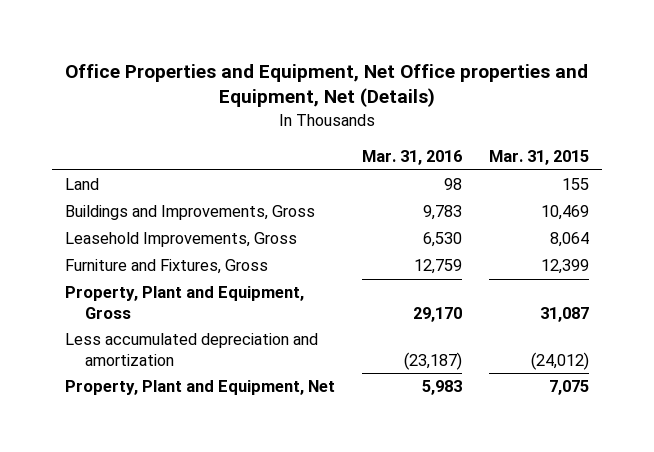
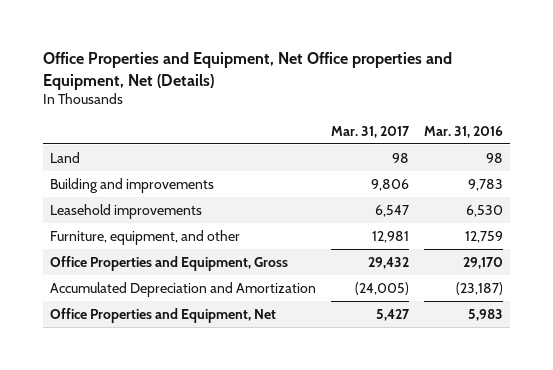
- | Mar. 31, 2016 | Mar. 31, 2015
+ | Mar. 31, 2017 | Mar. 31, 2016
- Buildings and Improvements, Gross | 9,783 | 10,469
- Leasehold Improvements, Gross | 6,530 | 8,064
- Furniture and Fixtures, Gross | 12,759 | 12,399
- Property, Plant and Equipment, Gross | 29,170 | 31,087
- Less accumulated depreciation and amortization | (23,187) | (24,012)
- Property, Plant and Equipment, Net | 5,983 | 7,075
+ Building and improvements | 9,806 | 9,783
+ Leasehold improvements | 6,547 | 6,530
+ Furniture, equipment, and other | 12,981 | 12,759
+ Office Properties and Equipment, Gross | 29,432 | 29,170
+ Accumulated Depreciation and Amortization | (24,005) | (23,187)
+ Office Properties and Equipment, Net | 5,427 | 5,983

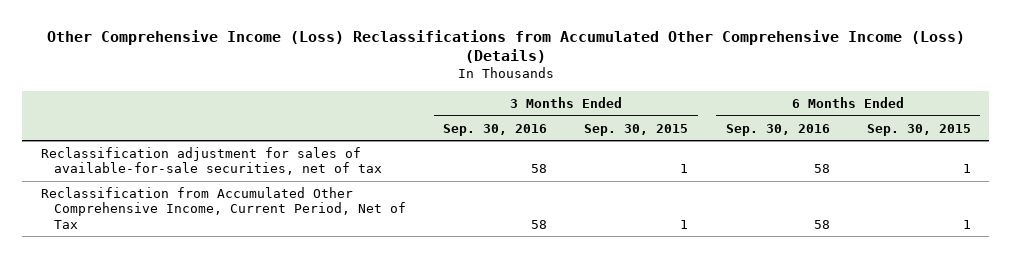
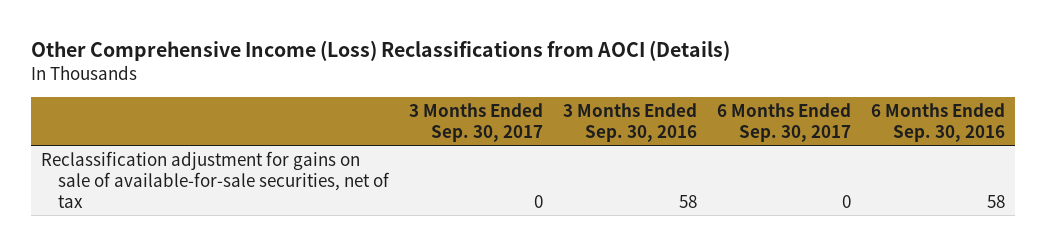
- Other Comprehensive Income (Loss) Reclassifications from Accumulated Other Comprehensive Income (Loss) (Details)
+ Other Comprehensive Income (Loss) Reclassifications from AOCI (Details)
- | 3 Months Ended Sep. 30, 2016 | 3 Months Ended Sep. 30, 2015 | 6 Months Ended Sep. 30, 2016 | 6 Months Ended Sep. 30, 2015
+ | 3 Months Ended Sep. 30, 2017 | 3 Months Ended Sep. 30, 2016 | 6 Months Ended Sep. 30, 2017 | 6 Months Ended Sep. 30, 2016
- Reclassification adjustment for sales of available-for-sale securities, net of tax | 58 | 1 | 58 | 1
- Reclassification from Accumulated Other Comprehensive Income, Current Period, Net of Tax | 58 | 1 | 58 | 1
+ Reclassification adjustment for gains on sale of available-for-sale securities, net of tax | 0 | 58 | 0 | 58

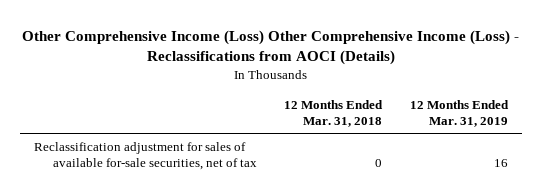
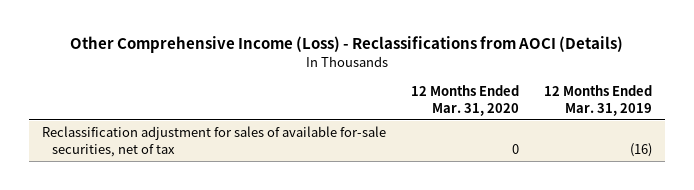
- Other Comprehensive Income (Loss) Other Comprehensive Income (Loss) - Reclassifications from AOCI (Details)
+ Other Comprehensive Income (Loss) - Reclassifications from AOCI (Details)
- | 12 Months Ended Mar. 31, 2018 | 12 Months Ended Mar. 31, 2019
+ | 12 Months Ended Mar. 31, 2020 | 12 Months Ended Mar. 31, 2019
- Reclassification adjustment for sales of available for-sale securities, net of tax | 0 | 16
+ Reclassification adjustment for sales of available for-sale securities, net of tax | 0 | (16)

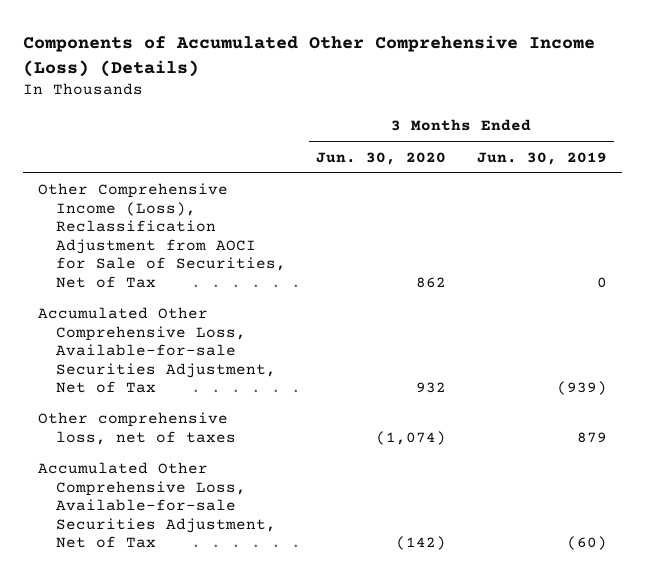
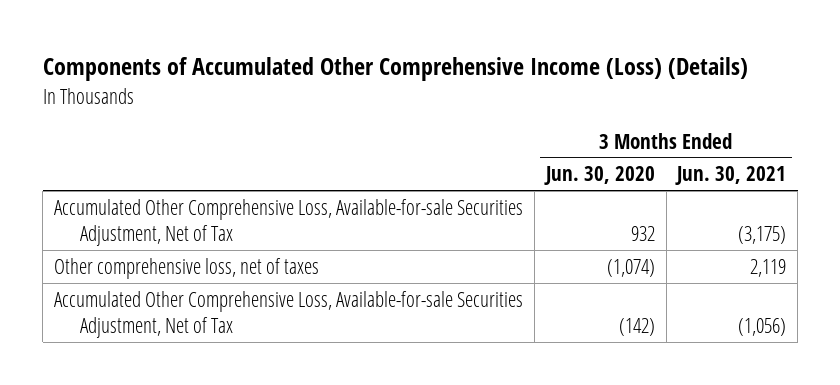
- | 3 Months Ended Jun. 30, 2020 | 3 Months Ended Jun. 30, 2019
+ | 3 Months Ended Jun. 30, 2020 | 3 Months Ended Jun. 30, 2021
- Other Comprehensive Income (Loss), Reclassification Adjustment from AOCI for Sale of Securities, Net of Tax | 862 | 0

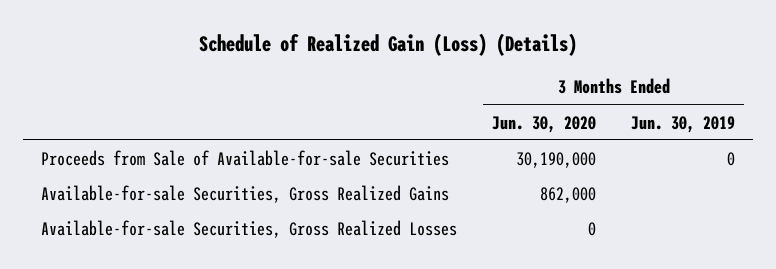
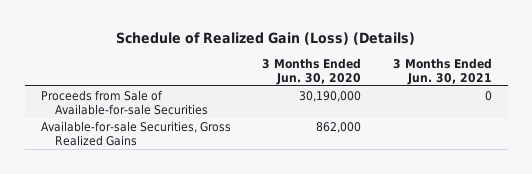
- | 3 Months Ended Jun. 30, 2020 | 3 Months Ended Jun. 30, 2019
+ | 3 Months Ended Jun. 30, 2020 | 3 Months Ended Jun. 30, 2021
- Available-for-sale Securities, Gross Realized Losses | 0 |

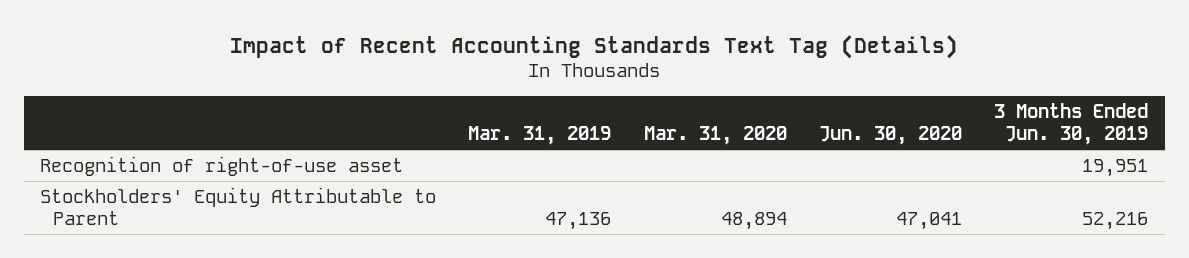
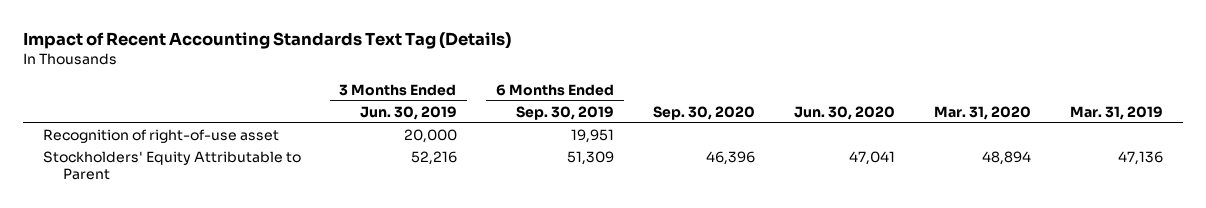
- | Mar. 31, 2019 | Mar. 31, 2020 | Jun. 30, 2020 | 3 Months Ended Jun. 30, 2019
+ | 3 Months Ended Jun. 30, 2019 | 6 Months Ended Sep. 30, 2019 | Sep. 30, 2020 | Jun. 30, 2020 | Mar. 31, 2020 | Mar. 31, 2019
- Recognition of right-of-use asset | | | | 19,951
+ Recognition of right-of-use asset | 20,000 | 19,951 | | | |

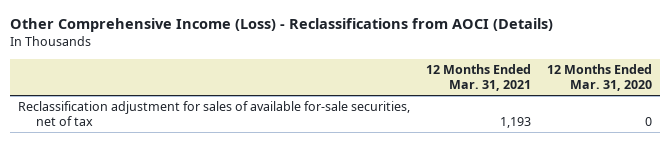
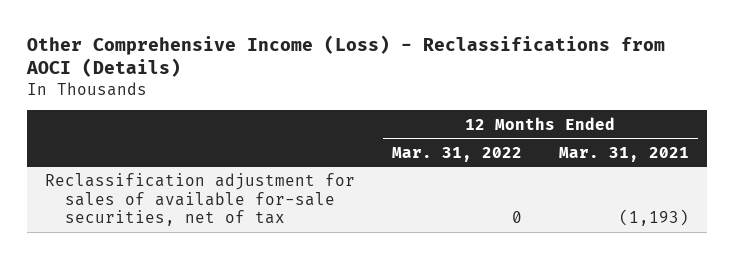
- | 12 Months Ended Mar. 31, 2021 | 12 Months Ended Mar. 31, 2020
+ | 12 Months Ended Mar. 31, 2022 | 12 Months Ended Mar. 31, 2021
- Reclassification adjustment for sales of available for-sale securities, net of tax | 1,193 | 0
+ Reclassification adjustment for sales of available for-sale securities, net of tax | 0 | (1,193)

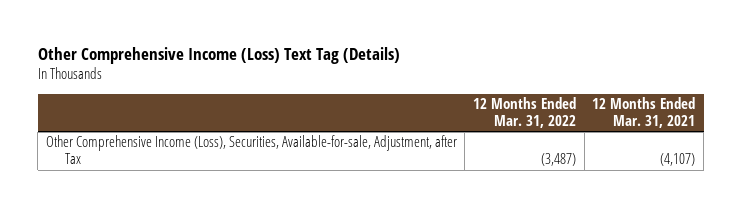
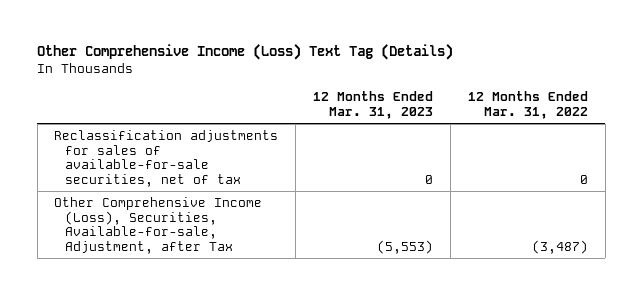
- | 12 Months Ended Mar. 31, 2022 | 12 Months Ended Mar. 31, 2021
+ | 12 Months Ended Mar. 31, 2023 | 12 Months Ended Mar. 31, 2022
+ Reclassification adjustments for sales of available-for-sale securities, net of tax | 0 | 0

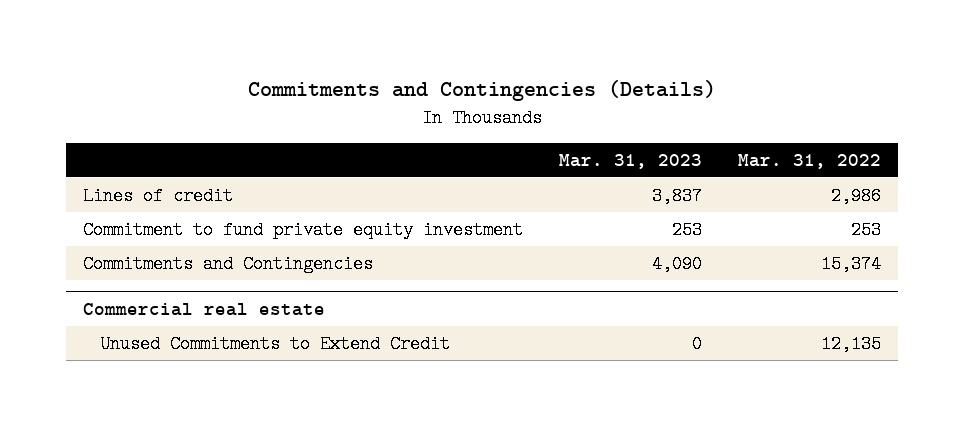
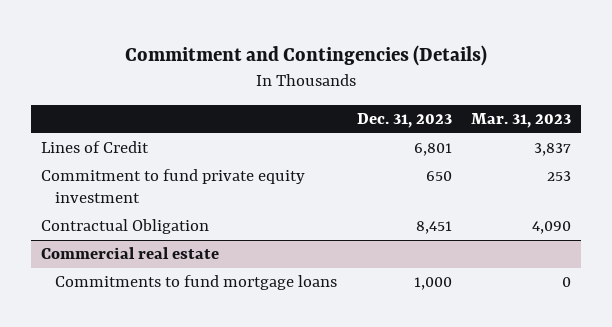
- Commitments and Contingencies (Details)
+ Commitment and Contingencies (Details)
- | Mar. 31, 2023 | Mar. 31, 2022
+ | Dec. 31, 2023 | Mar. 31, 2023
- Lines of credit | 3,837 | 2,986
+ Lines of Credit | 6,801 | 3,837
- Commitments and Contingencies | 4,090 | 15,374
+ Contractual Obligation | 8,451 | 4,090
@ Commercial real estate
- Unused Commitments to Extend Credit | 0 | 12,135
+ Commitments to fund mortgage loans | 1,000 | 0

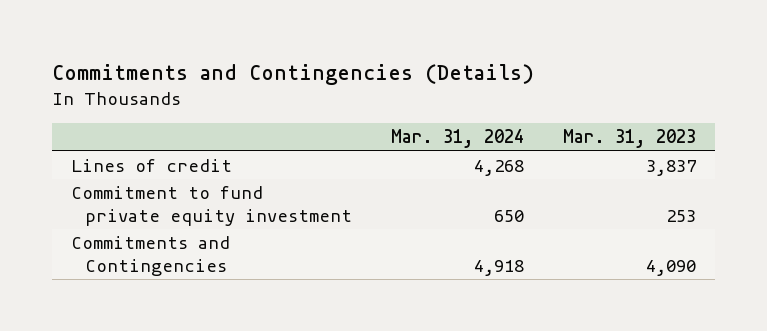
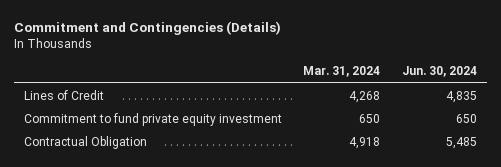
- Commitments and Contingencies (Details)
+ Commitment and Contingencies (Details)
- | Mar. 31, 2024 | Mar. 31, 2023
+ | Mar. 31, 2024 | Jun. 30, 2024
- Lines of credit | 4,268 | 3,837
+ Lines of Credit | 4,268 | 4,835
- Commitments and Contingencies | 4,918 | 4,090
+ Contractual Obligation | 4,918 | 5,485

